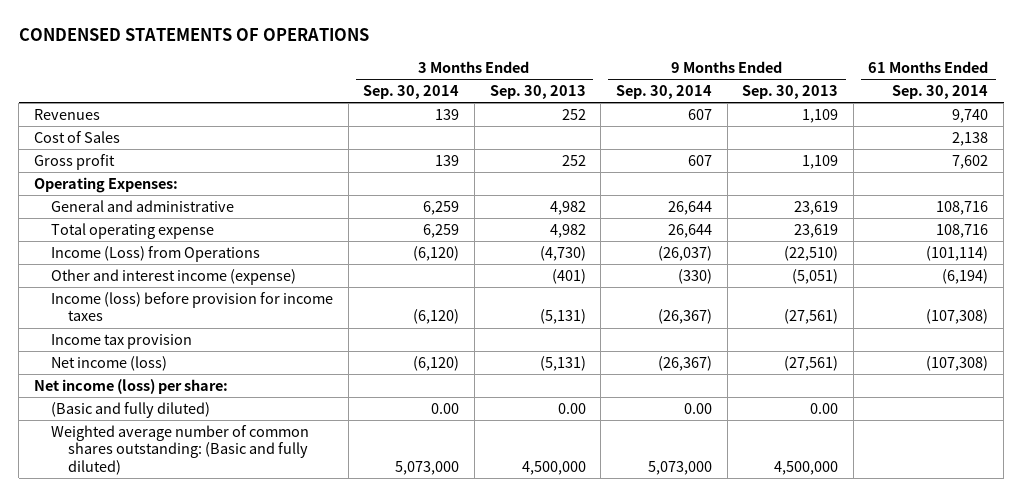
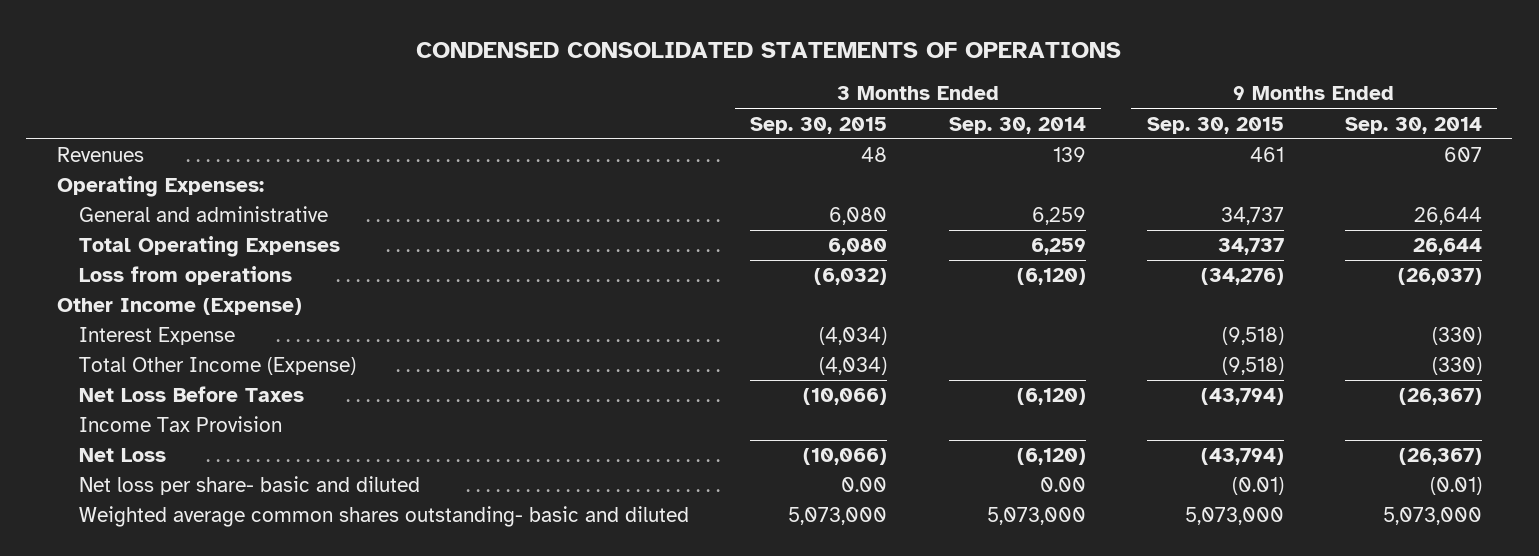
- CONDENSED STATEMENTS OF OPERATIONS
+ CONDENSED CONSOLIDATED STATEMENTS OF OPERATIONS
- | 3 Months Ended Sep. 30, 2014 | 3 Months Ended Sep. 30, 2013 | 9 Months Ended Sep. 30, 2014 | 9 Months Ended Sep. 30, 2013 | 61 Months Ended Sep. 30, 2014
+ | 3 Months Ended Sep. 30, 2015 | 3 Months Ended Sep. 30, 2014 | 9 Months Ended Sep. 30, 2015 | 9 Months Ended Sep. 30, 2014
- Cost of Sales | | | | | 2,138
- Gross profit | 139 | 252 | 607 | 1,109 | 7,602
- Total operating expense | 6,259 | 4,982 | 26,644 | 23,619 | 108,716
- Income (Loss) from Operations | (6,120) | (4,730) | (26,037) | (22,510) | (101,114)
- Other and interest income (expense) | | (401) | (330) | (5,051) | (6,194)
- Income (loss) before provision for income taxes | (6,120) | (5,131) | (26,367) | (27,561) | (107,308)
- Income tax provision
- Net income (loss) | (6,120) | (5,131) | (26,367) | (27,561) | (107,308)
- Net income (loss) per share:
- (Basic and fully diluted) | 0.00 | 0.00 | 0.00 | 0.00 |
- Weighted average number of common shares outstanding: (Basic and fully diluted) | 5,073,000 | 4,500,000 | 5,073,000 | 4,500,000 |
+ Total Operating Expenses | 6,080 | 6,259 | 34,737 | 26,644
+ Loss from operations | (6,032) | (6,120) | (34,276) | (26,037)
+ Other Income (Expense)
+ Interest Expense | (4,034) | | (9,518) | (330)
+ Total Other Income (Expense) | (4,034) | | (9,518) | (330)
+ Net Loss Before Taxes | (10,066) | (6,120) | (43,794) | (26,367)
+ Income Tax Provision
+ Net Loss | (10,066) | (6,120) | (43,794) | (26,367)
+ Net loss per share- basic and diluted | 0.00 | 0.00 | (0.01) | (0.01)
+ Weighted average common shares outstanding- basic and diluted | 5,073,000 | 5,073,000 | 5,073,000 | 5,073,000

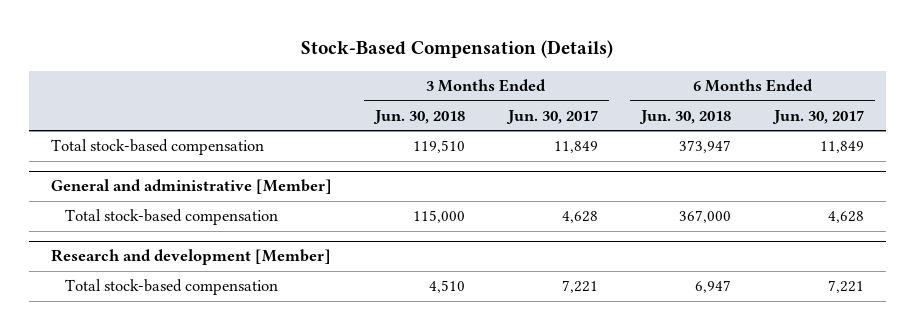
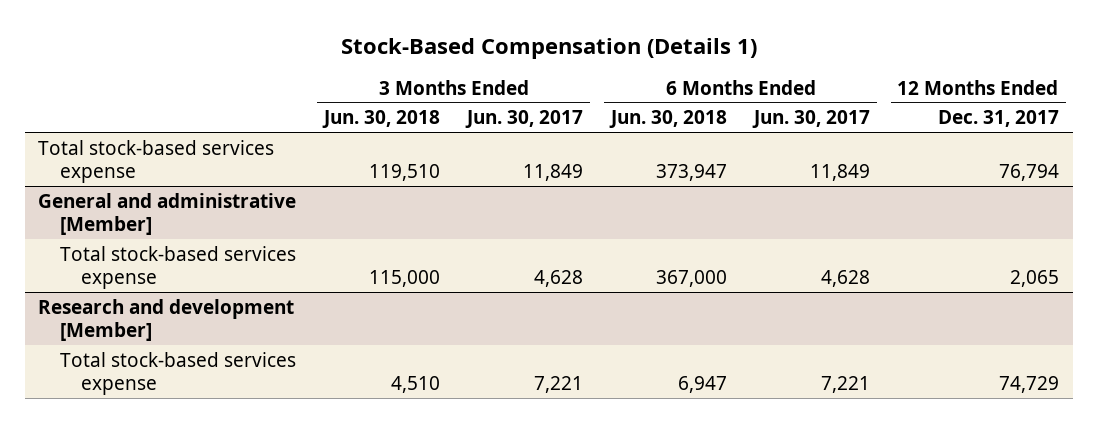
- Stock-Based Compensation (Details)
+ Stock-Based Compensation (Details 1)
- | 3 Months Ended Jun. 30, 2018 | 3 Months Ended Jun. 30, 2017 | 6 Months Ended Jun. 30, 2018 | 6 Months Ended Jun. 30, 2017
+ | 3 Months Ended Jun. 30, 2018 | 3 Months Ended Jun. 30, 2017 | 6 Months Ended Jun. 30, 2018 | 6 Months Ended Jun. 30, 2017 | 12 Months Ended Dec. 31, 2017
- Total stock-based compensation | 119,510 | 11,849 | 373,947 | 11,849
+ Total stock-based services expense | 119,510 | 11,849 | 373,947 | 11,849 | 76,794
@ General and administrative [Member]
- Total stock-based compensation | 115,000 | 4,628 | 367,000 | 4,628
+ Total stock-based services expense | 115,000 | 4,628 | 367,000 | 4,628 | 2,065
@ Research and development [Member]
- Total stock-based compensation | 4,510 | 7,221 | 6,947 | 7,221
+ Total stock-based services expense | 4,510 | 7,221 | 6,947 | 7,221 | 74,729

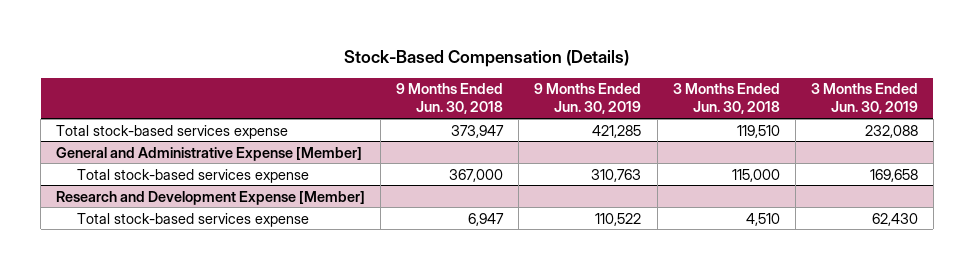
- Stock-Based Compensation (Details 1)
+ Stock-Based Compensation (Details)
- | 3 Months Ended Jun. 30, 2018 | 3 Months Ended Jun. 30, 2017 | 6 Months Ended Jun. 30, 2018 | 6 Months Ended Jun. 30, 2017 | 12 Months Ended Dec. 31, 2017
+ | 9 Months Ended Jun. 30, 2018 | 9 Months Ended Jun. 30, 2019 | 3 Months Ended Jun. 30, 2018 | 3 Months Ended Jun. 30, 2019
- General and administrative [Member]
+ General and Administrative Expense [Member]
- Research and development [Member]
+ Research and Development Expense [Member]

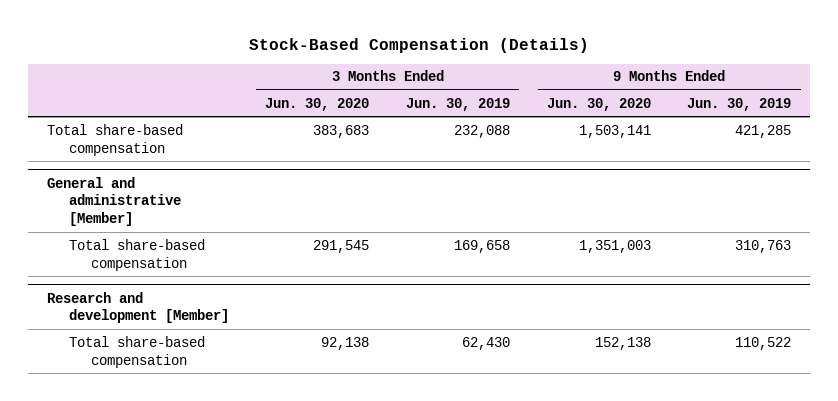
- | 9 Months Ended Jun. 30, 2018 | 9 Months Ended Jun. 30, 2019 | 3 Months Ended Jun. 30, 2018 | 3 Months Ended Jun. 30, 2019
+ | 3 Months Ended Jun. 30, 2020 | 3 Months Ended Jun. 30, 2019 | 9 Months Ended Jun. 30, 2020 | 9 Months Ended Jun. 30, 2019
- Total stock-based services expense | 373,947 | 421,285 | 119,510 | 232,088
- General and Administrative Expense [Member]
- Total stock-based services expense | 367,000 | 310,763 | 115,000 | 169,658
- Research and Development Expense [Member]
- Total stock-based services expense | 6,947 | 110,522 | 4,510 | 62,430
+ Total share-based compensation | 383,683 | 232,088 | 1,503,141 | 421,285
+ General and administrative [Member]
+ Total share-based compensation | 291,545 | 169,658 | 1,351,003 | 310,763
+ Research and development [Member]
+ Total share-based compensation | 92,138 | 62,430 | 152,138 | 110,522

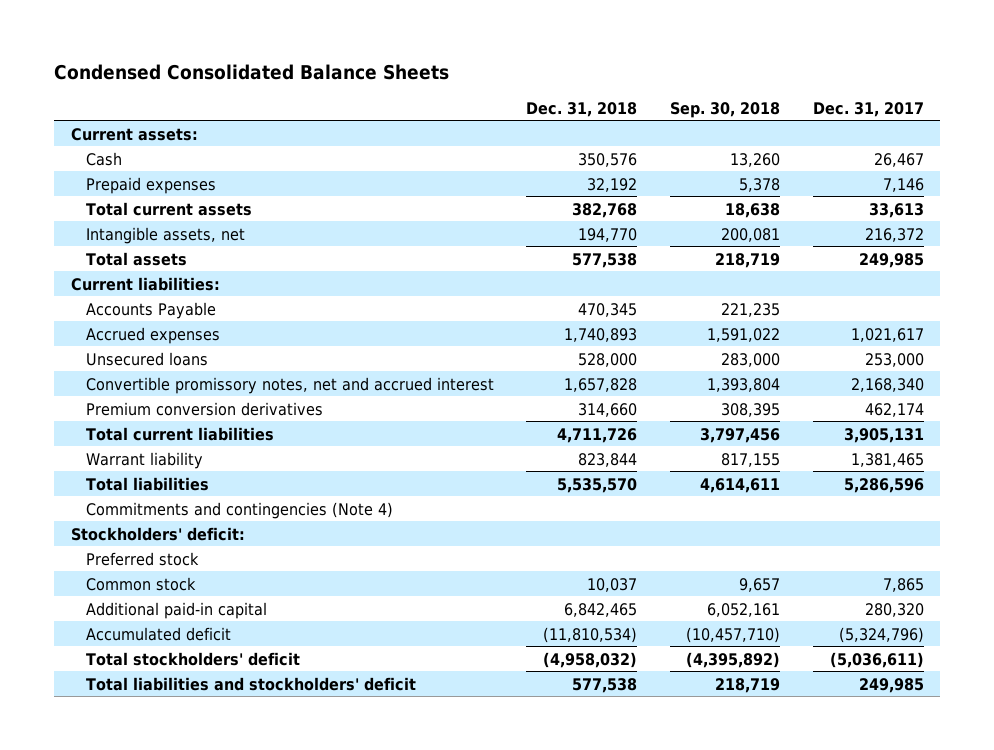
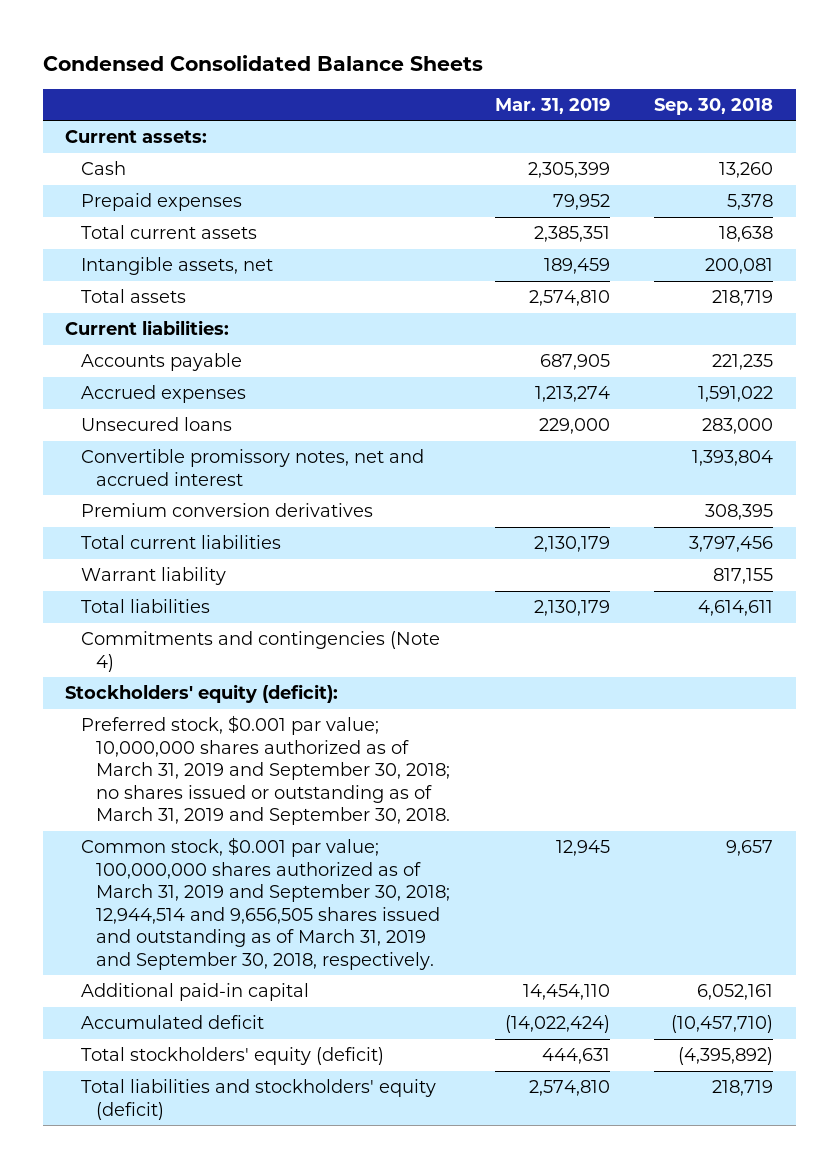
- | Dec. 31, 2018 | Sep. 30, 2018 | Dec. 31, 2017
+ | Mar. 31, 2019 | Sep. 30, 2018
- Accounts Payable | 470,345 | 221,235 |
+ Accounts payable | 687,905 | 221,235
- Stockholders' deficit:
- Preferred stock
- Common stock | 10,037 | 9,657 | 7,865
+ Stockholders' equity (deficit):
+ Preferred stock, $0.001 par value; 10,000,000 shares authorized as of March 31, 2019 and September 30, 2018; no shares issued or outstanding as of March 31, 2019 and September 30, 2018.
+ Common stock, $0.001 par value; 100,000,000 shares authorized as of March 31, 2019 and September 30, 2018; 12,944,514 and 9,656,505 shares issued and outstanding as of March 31, 2019 and September 30, 2018, respectively. | 12,945 | 9,657
- Total stockholders' deficit | (4,958,032) | (4,395,892) | (5,036,611)
- Total liabilities and stockholders' deficit | 577,538 | 218,719 | 249,985
+ Total stockholders' equity (deficit) | 444,631 | (4,395,892)
+ Total liabilities and stockholders' equity (deficit) | 2,574,810 | 218,719

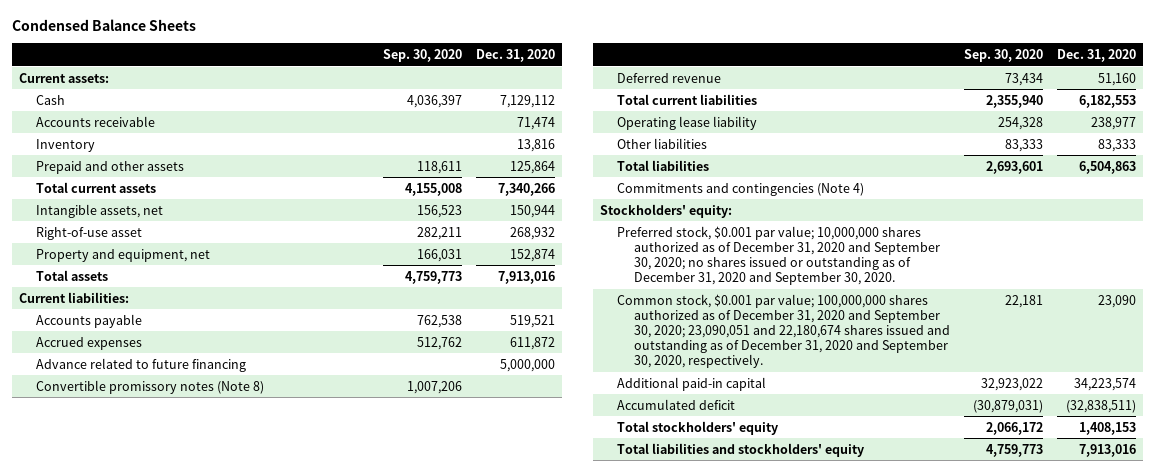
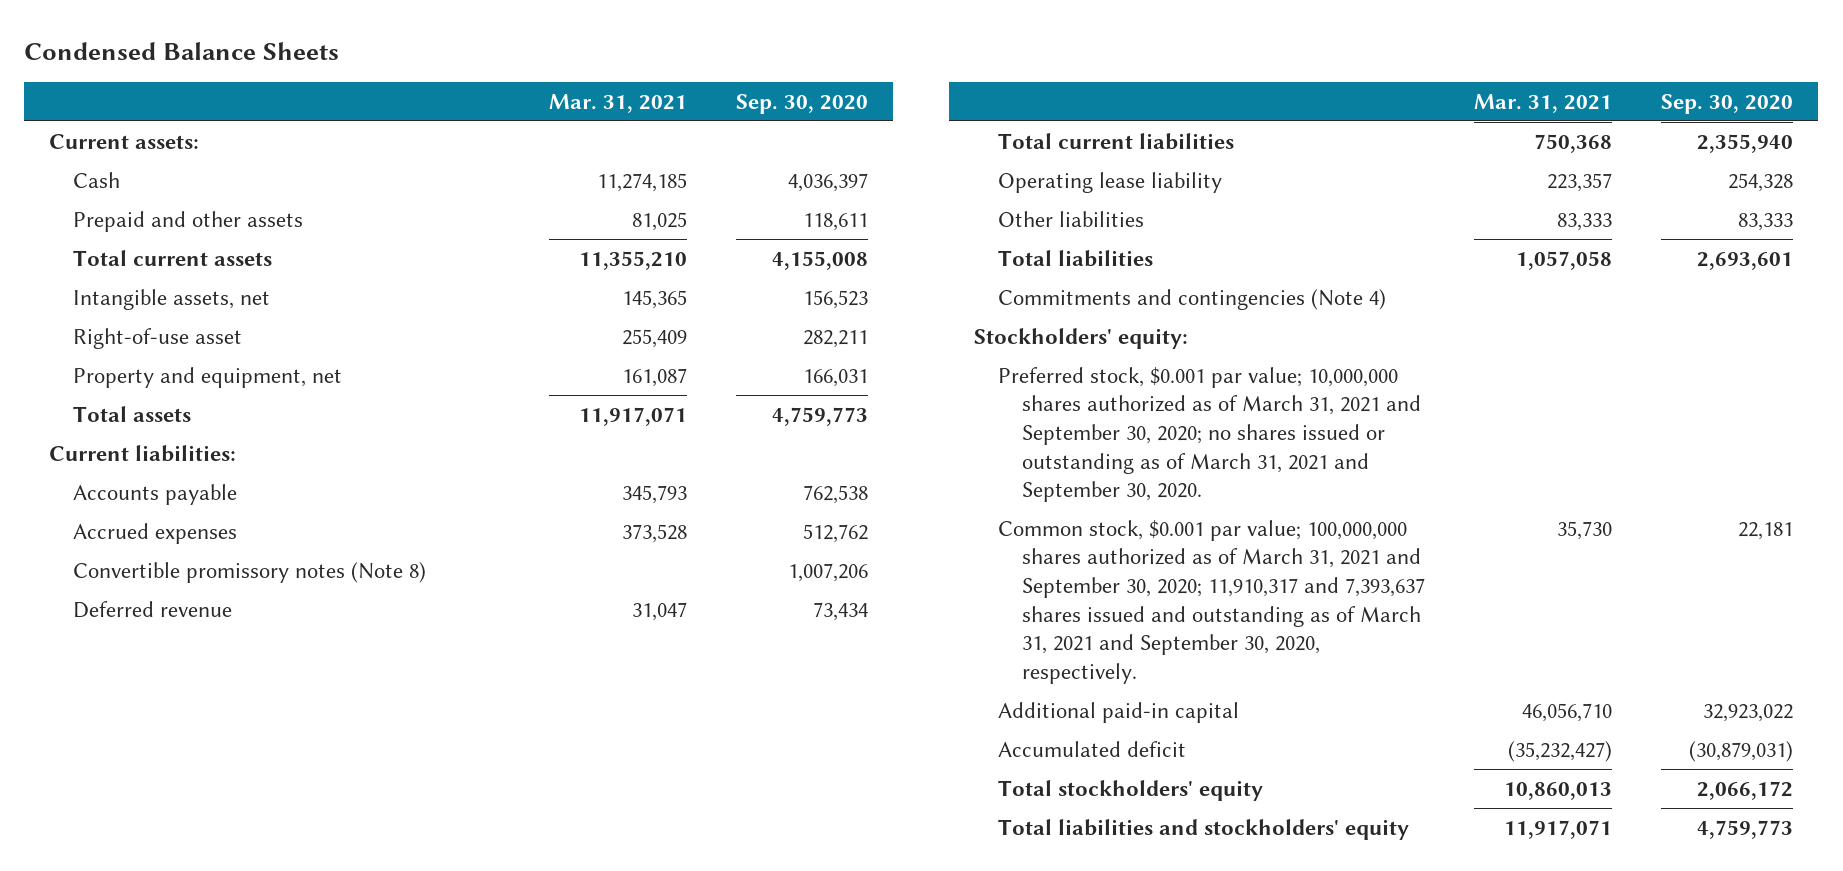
- | Sep. 30, 2020 | Dec. 31, 2020
+ | Mar. 31, 2021 | Sep. 30, 2020
- Accounts receivable | | 71,474
- Inventory | | 13,816
- Advance related to future financing | | 5,000,000
- Preferred stock, $0.001 par value; 10,000,000 shares authorized as of December 31, 2020 and September 30, 2020; no shares issued or outstanding as of December 31, 2020 and September 30, 2020.
- Common stock, $0.001 par value; 100,000,000 shares authorized as of December 31, 2020 and September 30, 2020; 23,090,051 and 22,180,674 shares issued and outstanding as of December 31, 2020 and September 30, 2020, respectively. | 22,181 | 23,090
+ Preferred stock, $0.001 par value; 10,000,000 shares authorized as of March 31, 2021 and September 30, 2020; no shares issued or outstanding as of March 31, 2021 and September 30, 2020.
+ Common stock, $0.001 par value; 100,000,000 shares authorized as of March 31, 2021 and September 30, 2020; 11,910,317 and 7,393,637 shares issued and outstanding as of March 31, 2021 and September 30, 2020, respectively. | 35,730 | 22,181

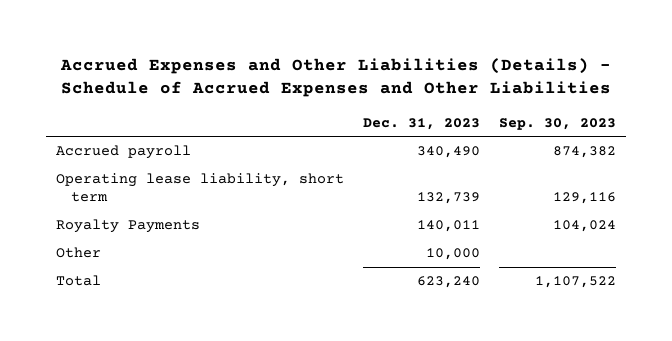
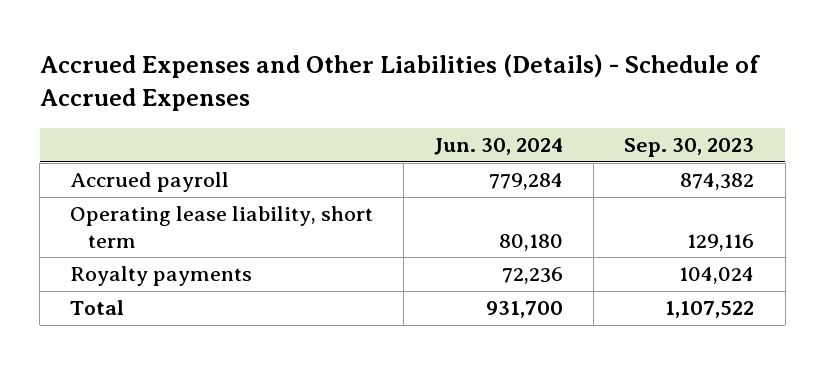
- Accrued Expenses and Other Liabilities (Details) - Schedule of Accrued Expenses and Other Liabilities
+ Accrued Expenses and Other Liabilities (Details) - Schedule of Accrued Expenses
- | Dec. 31, 2023 | Sep. 30, 2023
+ | Jun. 30, 2024 | Sep. 30, 2023
- Royalty Payments | 140,011 | 104,024
- Other | 10,000 |
+ Royalty payments | 72,236 | 104,024

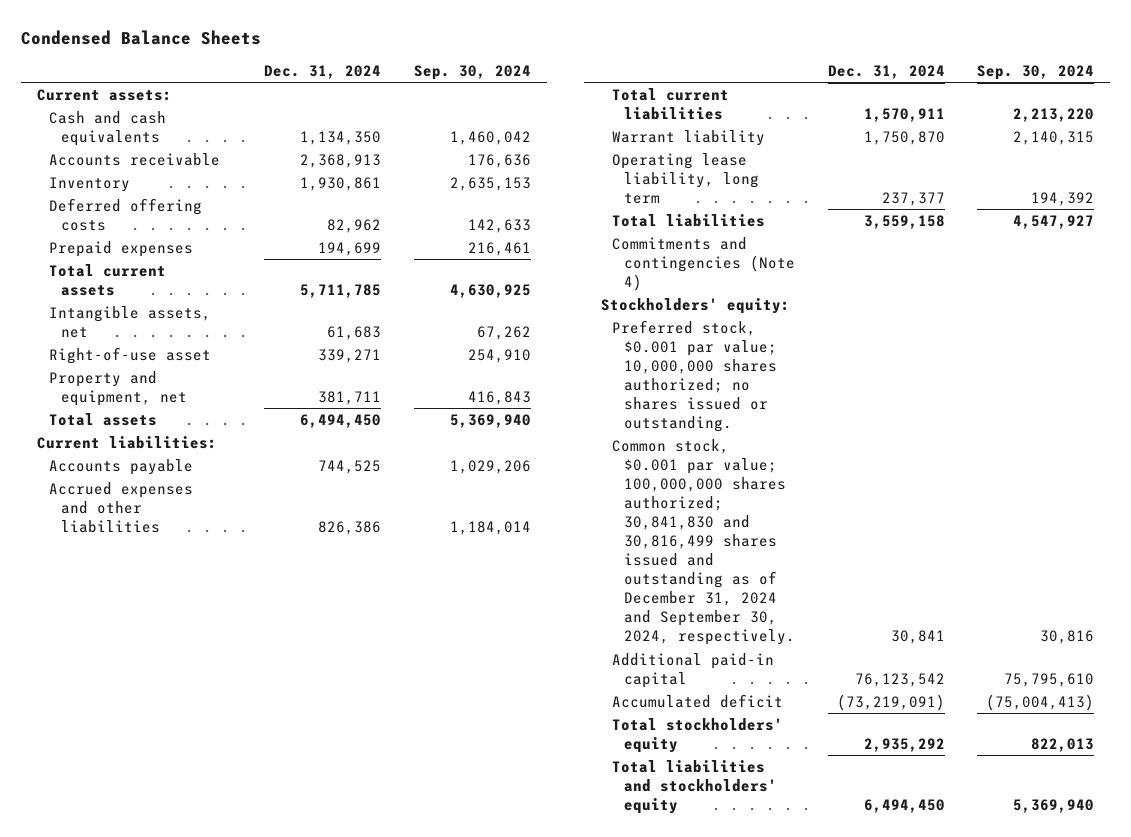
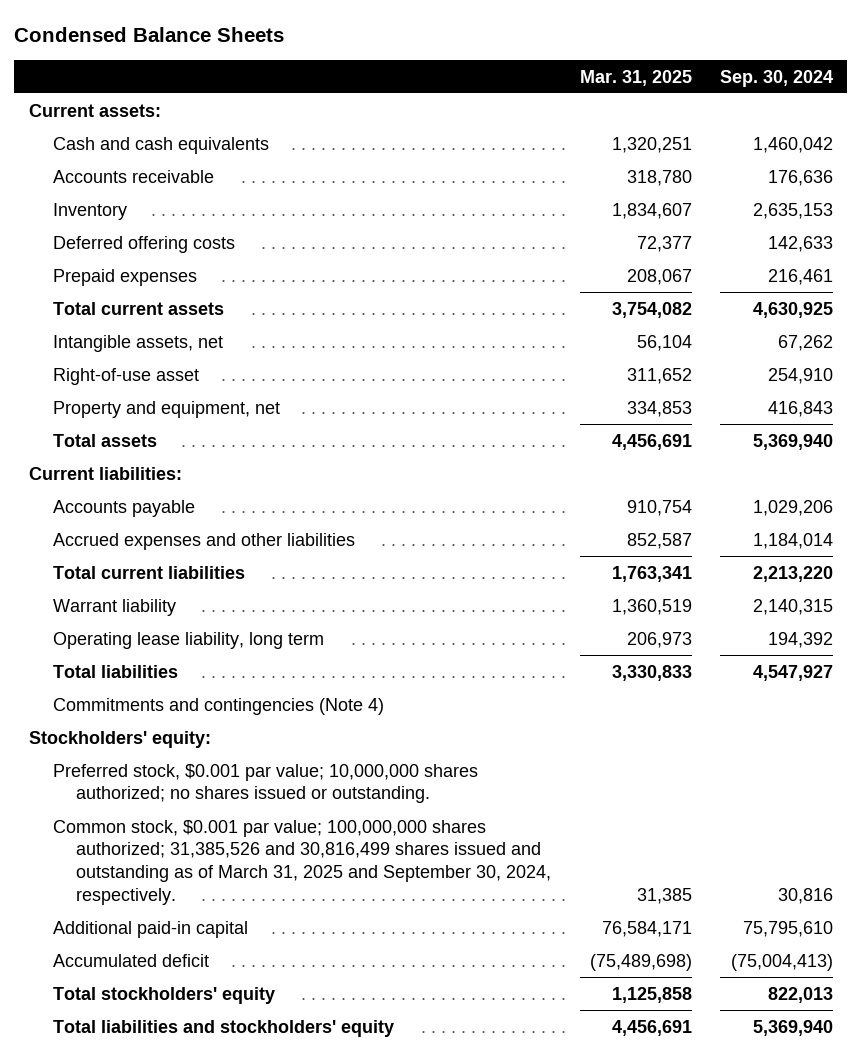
- | Dec. 31, 2024 | Sep. 30, 2024
+ | Mar. 31, 2025 | Sep. 30, 2024
- Common stock, $0.001 par value; 100,000,000 shares authorized; 30,841,830 and 30,816,499 shares issued and outstanding as of December 31, 2024 and September 30, 2024, respectively. | 30,841 | 30,816
+ Common stock, $0.001 par value; 100,000,000 shares authorized; 31,385,526 and 30,816,499 shares issued and outstanding as of March 31, 2025 and September 30, 2024, respectively. | 31,385 | 30,816

